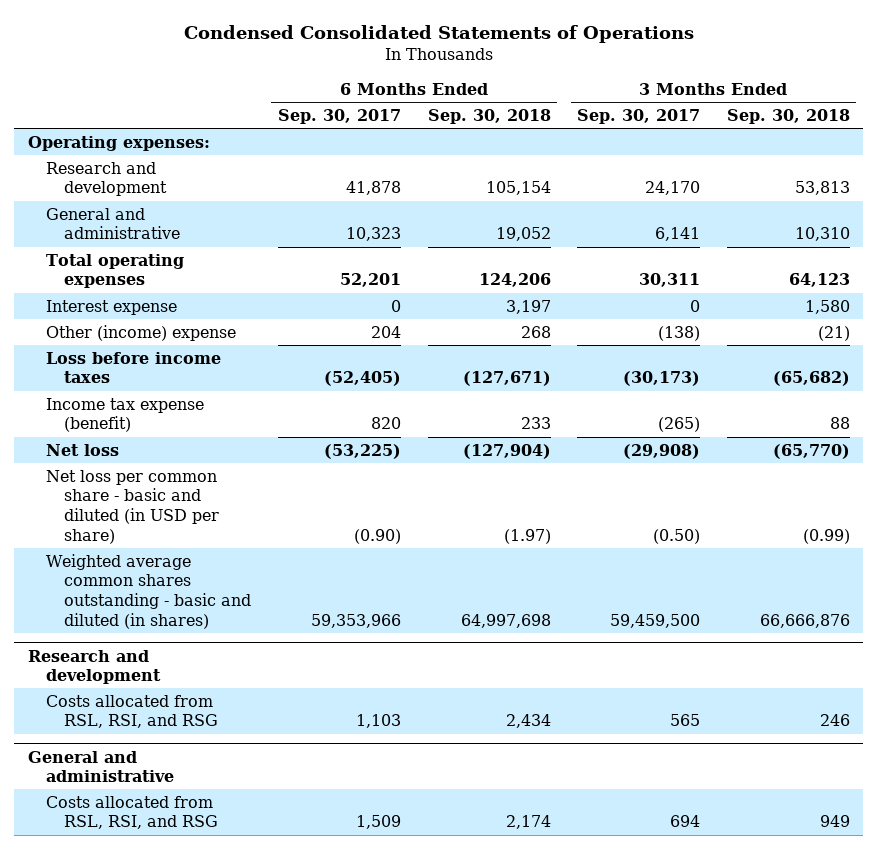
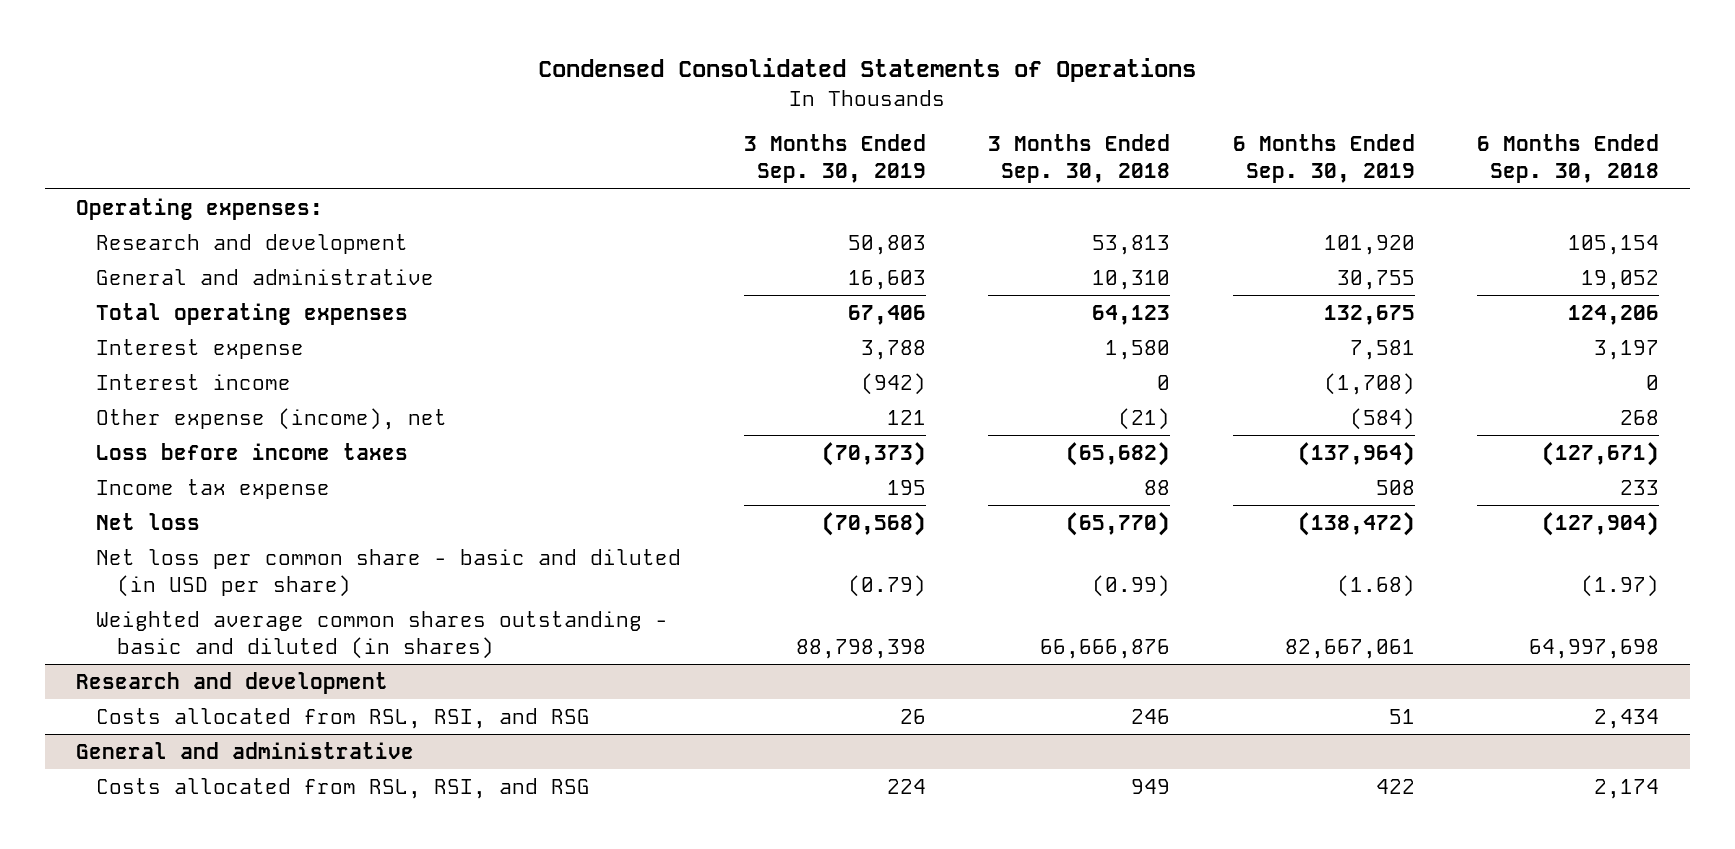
- | 6 Months Ended Sep. 30, 2017 | 6 Months Ended Sep. 30, 2018 | 3 Months Ended Sep. 30, 2017 | 3 Months Ended Sep. 30, 2018
+ | 3 Months Ended Sep. 30, 2019 | 3 Months Ended Sep. 30, 2018 | 6 Months Ended Sep. 30, 2019 | 6 Months Ended Sep. 30, 2018
- Other (income) expense | 204 | 268 | (138) | (21)
+ Interest income | (942) | 0 | (1,708) | 0
+ Other expense (income), net | 121 | (21) | (584) | 268
- Income tax expense (benefit) | 820 | 233 | (265) | 88
+ Income tax expense | 195 | 88 | 508 | 233

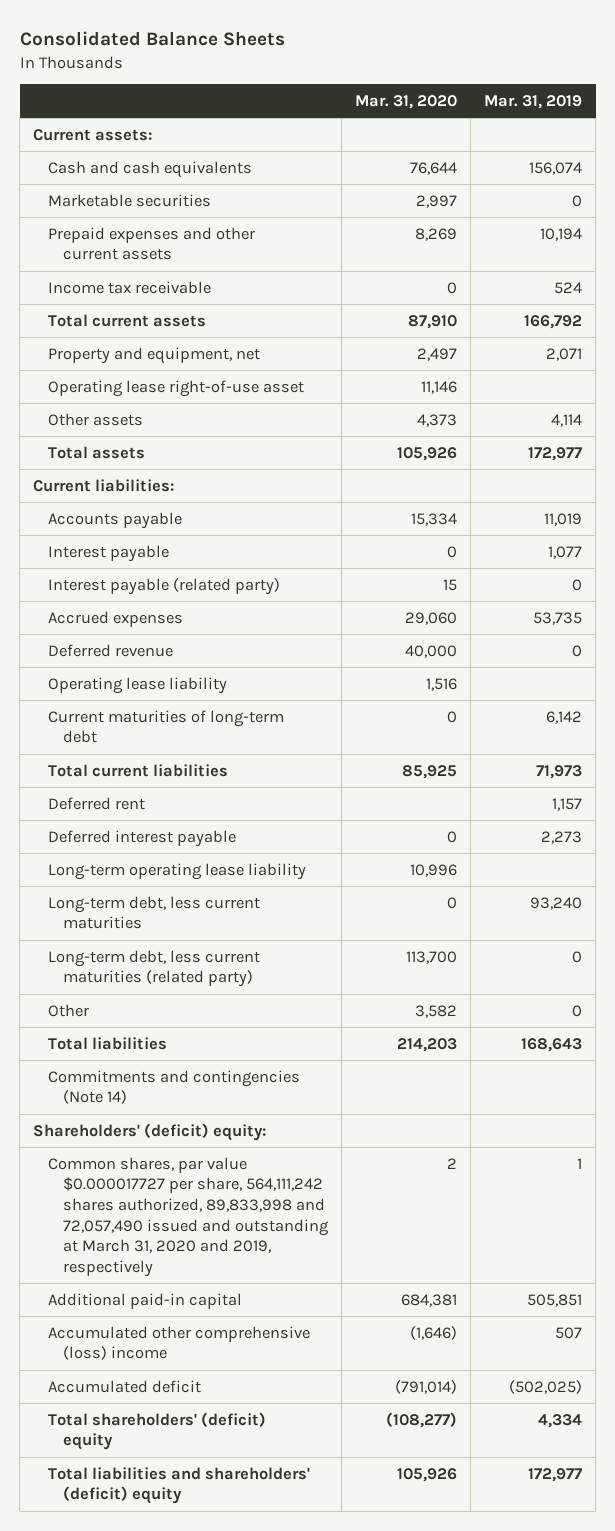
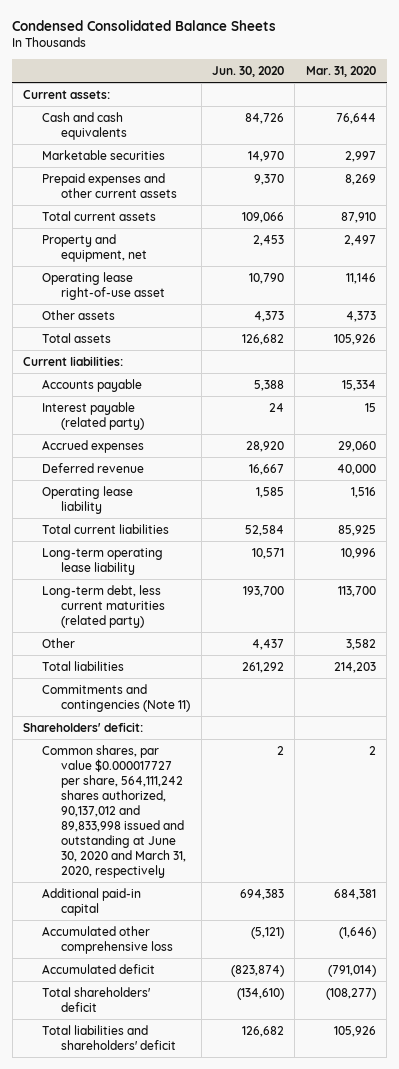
- Consolidated Balance Sheets
+ Condensed Consolidated Balance Sheets
- | Mar. 31, 2020 | Mar. 31, 2019
+ | Jun. 30, 2020 | Mar. 31, 2020
- Income tax receivable | 0 | 524
- Interest payable | 0 | 1,077
- Current maturities of long-term debt | 0 | 6,142
- Deferred rent | | 1,157
- Deferred interest payable | 0 | 2,273
- Long-term debt, less current maturities | 0 | 93,240
- Commitments and contingencies (Note 14)
- Shareholders' (deficit) equity:
- Common shares, par value $0.000017727 per share, 564,111,242 shares authorized, 89,833,998 and 72,057,490 issued and outstanding at March 31, 2020 and 2019, respectively | 2 | 1
+ Commitments and contingencies (Note 11)
+ Shareholders' deficit:
+ Common shares, par value $0.000017727 per share, 564,111,242 shares authorized, 90,137,012 and 89,833,998 issued and outstanding at June 30, 2020 and March 31, 2020, respectively | 2 | 2
- Accumulated other comprehensive (loss) income | (1,646) | 507
+ Accumulated other comprehensive loss | (5,121) | (1,646)
- Total shareholders' (deficit) equity | (108,277) | 4,334
- Total liabilities and shareholders' (deficit) equity | 105,926 | 172,977
+ Total shareholders' deficit | (134,610) | (108,277)
+ Total liabilities and shareholders' deficit | 126,682 | 105,926

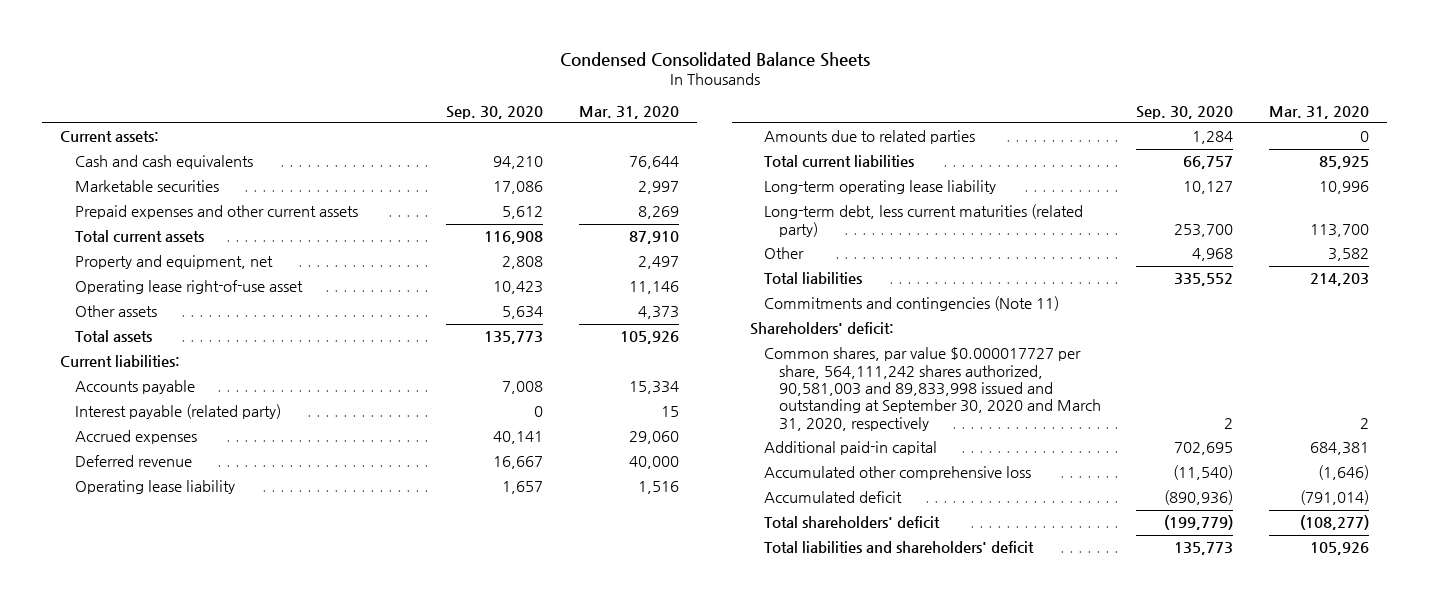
- | Jun. 30, 2020 | Mar. 31, 2020
+ | Sep. 30, 2020 | Mar. 31, 2020
+ Amounts due to related parties | 1,284 | 0
- Common shares, par value $0.000017727 per share, 564,111,242 shares authorized, 90,137,012 and 89,833,998 issued and outstanding at June 30, 2020 and March 31, 2020, respectively | 2 | 2
+ Common shares, par value $0.000017727 per share, 564,111,242 shares authorized, 90,581,003 and 89,833,998 issued and outstanding at September 30, 2020 and March 31, 2020, respectively | 2 | 2

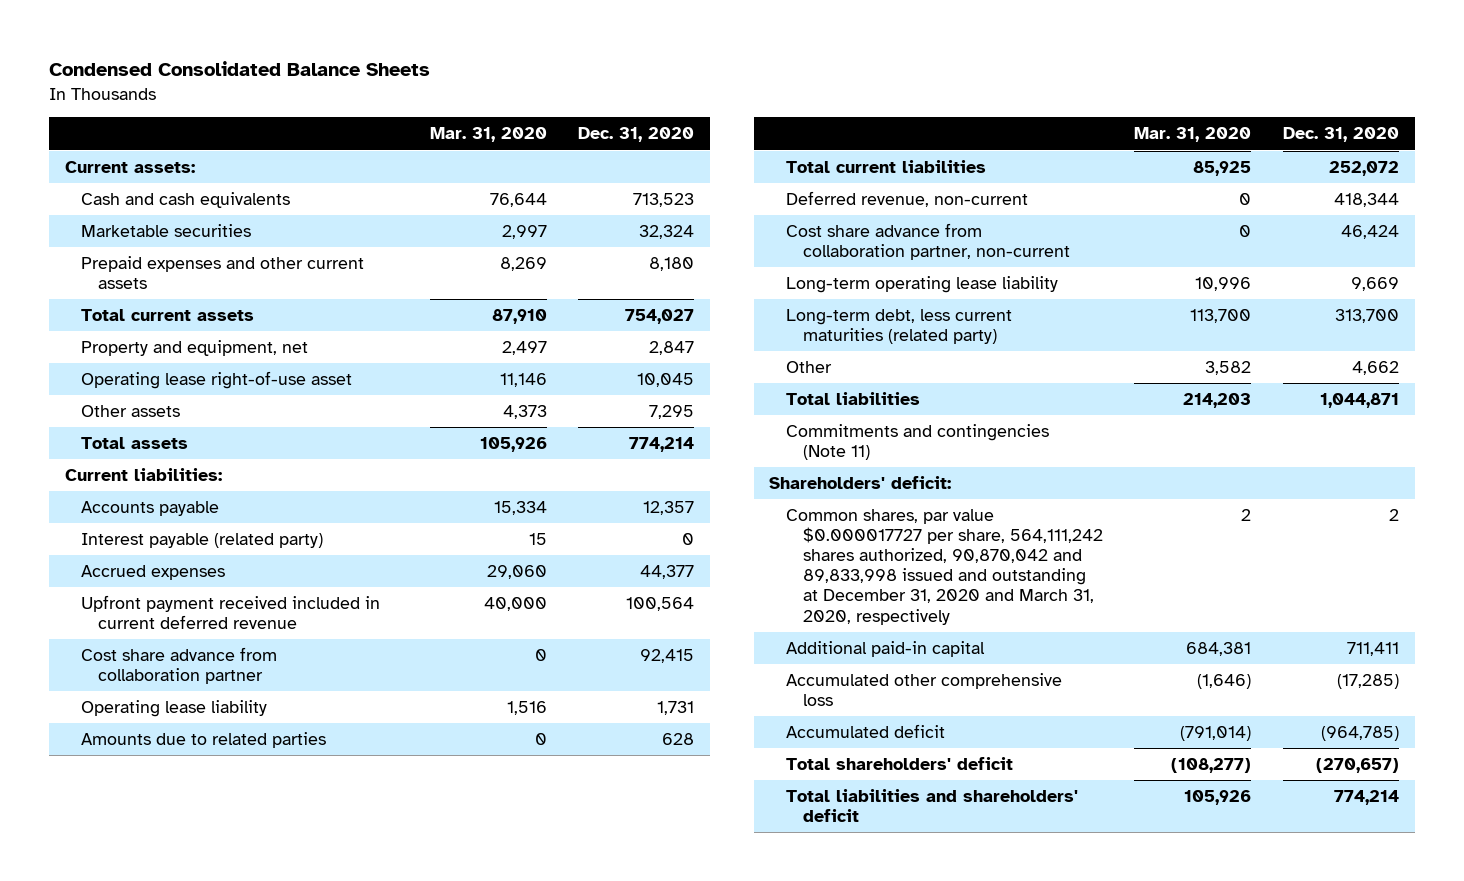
- | Sep. 30, 2020 | Mar. 31, 2020
+ | Mar. 31, 2020 | Dec. 31, 2020
- Deferred revenue | 16,667 | 40,000
+ Upfront payment received included in current deferred revenue | 40,000 | 100,564
+ Cost share advance from collaboration partner | 0 | 92,415
+ Deferred revenue, non-current | 0 | 418,344
+ Cost share advance from collaboration partner, non-current | 0 | 46,424
- Common shares, par value $0.000017727 per share, 564,111,242 shares authorized, 90,581,003 and 89,833,998 issued and outstanding at September 30, 2020 and March 31, 2020, respectively | 2 | 2
+ Common shares, par value $0.000017727 per share, 564,111,242 shares authorized, 90,870,042 and 89,833,998 issued and outstanding at December 31, 2020 and March 31, 2020, respectively | 2 | 2

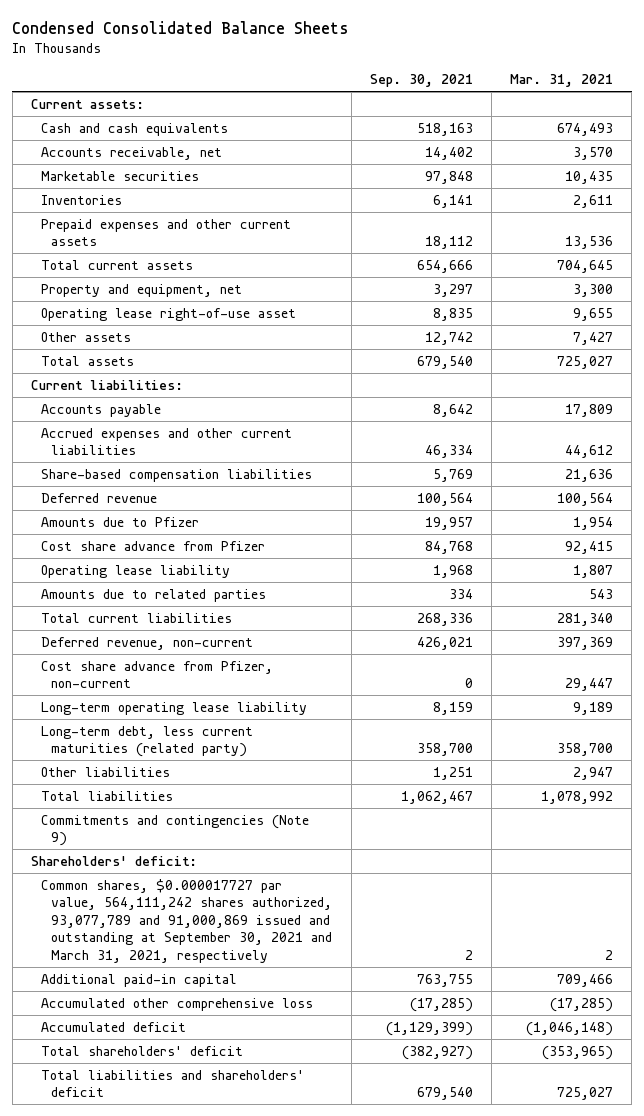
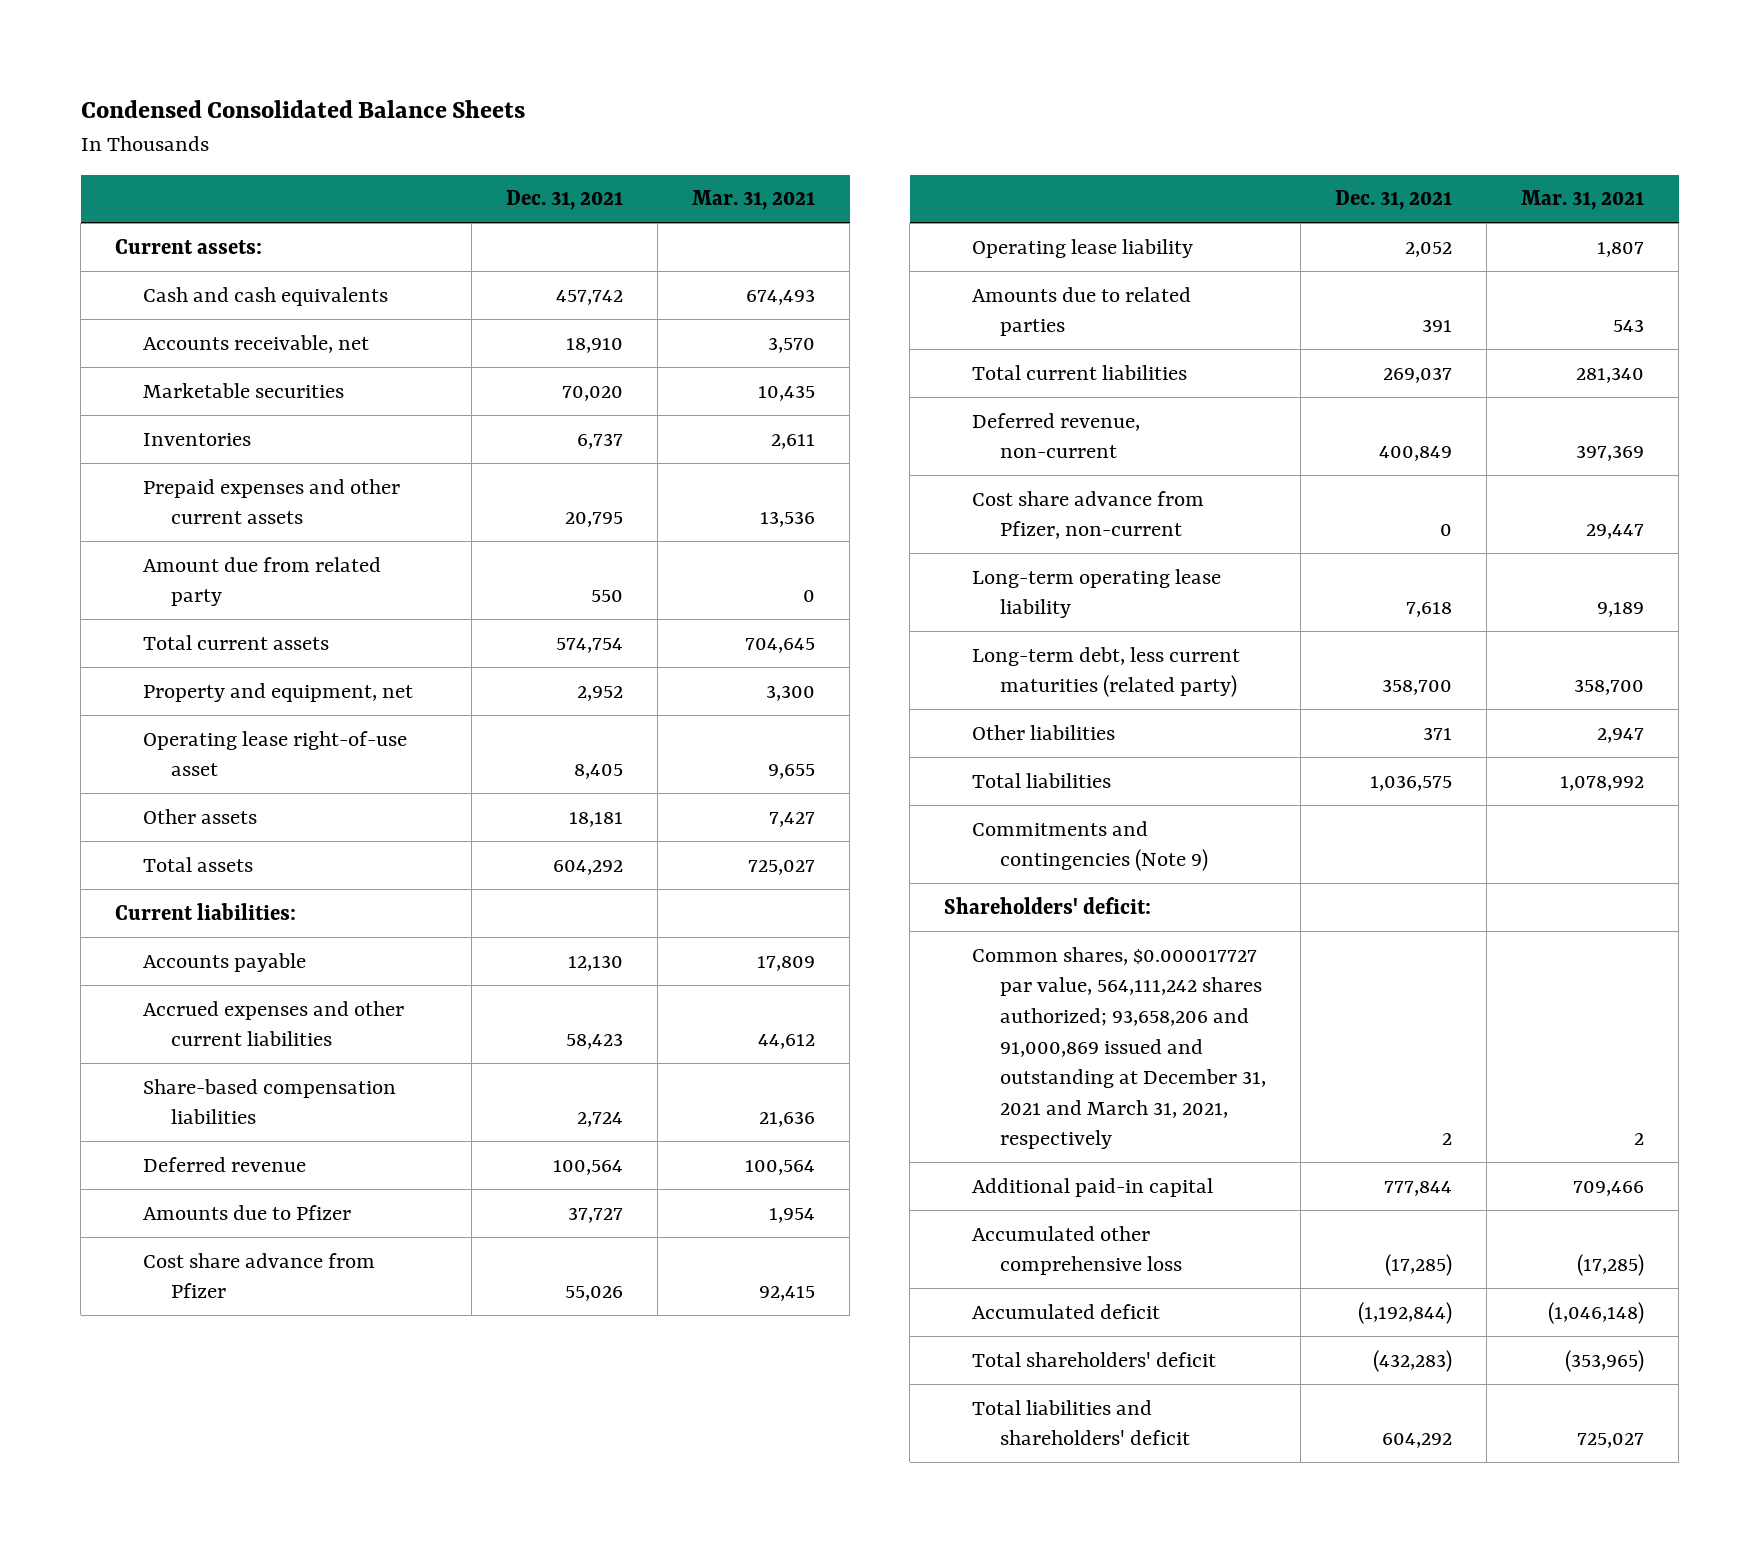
- | Sep. 30, 2021 | Mar. 31, 2021
+ | Dec. 31, 2021 | Mar. 31, 2021
+ Amount due from related party | 550 | 0
- Common shares, $0.000017727 par value, 564,111,242 shares authorized, 93,077,789 and 91,000,869 issued and outstanding at September 30, 2021 and March 31, 2021, respectively | 2 | 2
+ Common shares, $0.000017727 par value, 564,111,242 shares authorized; 93,658,206 and 91,000,869 issued and outstanding at December 31, 2021 and March 31, 2021, respectively | 2 | 2

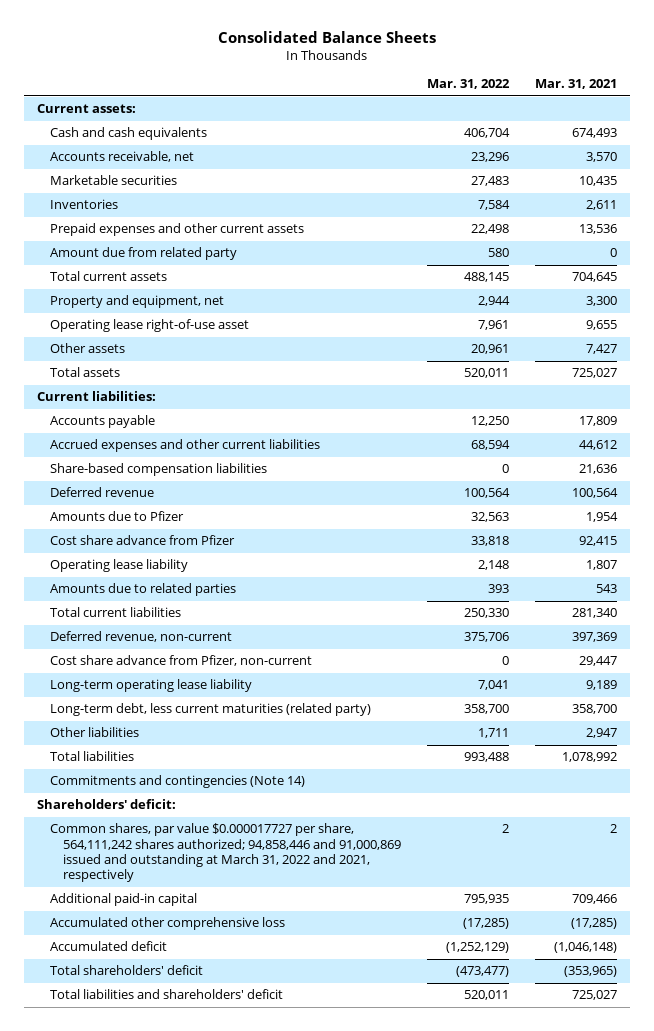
- Condensed Consolidated Balance Sheets
+ Consolidated Balance Sheets
- | Dec. 31, 2021 | Mar. 31, 2021
+ | Mar. 31, 2022 | Mar. 31, 2021
- Commitments and contingencies (Note 9)
+ Commitments and contingencies (Note 14)
- Common shares, $0.000017727 par value, 564,111,242 shares authorized; 93,658,206 and 91,000,869 issued and outstanding at December 31, 2021 and March 31, 2021, respectively | 2 | 2
+ Common shares, par value $0.000017727 per share, 564,111,242 shares authorized; 94,858,446 and 91,000,869 issued and outstanding at March 31, 2022 and 2021, respectively | 2 | 2

